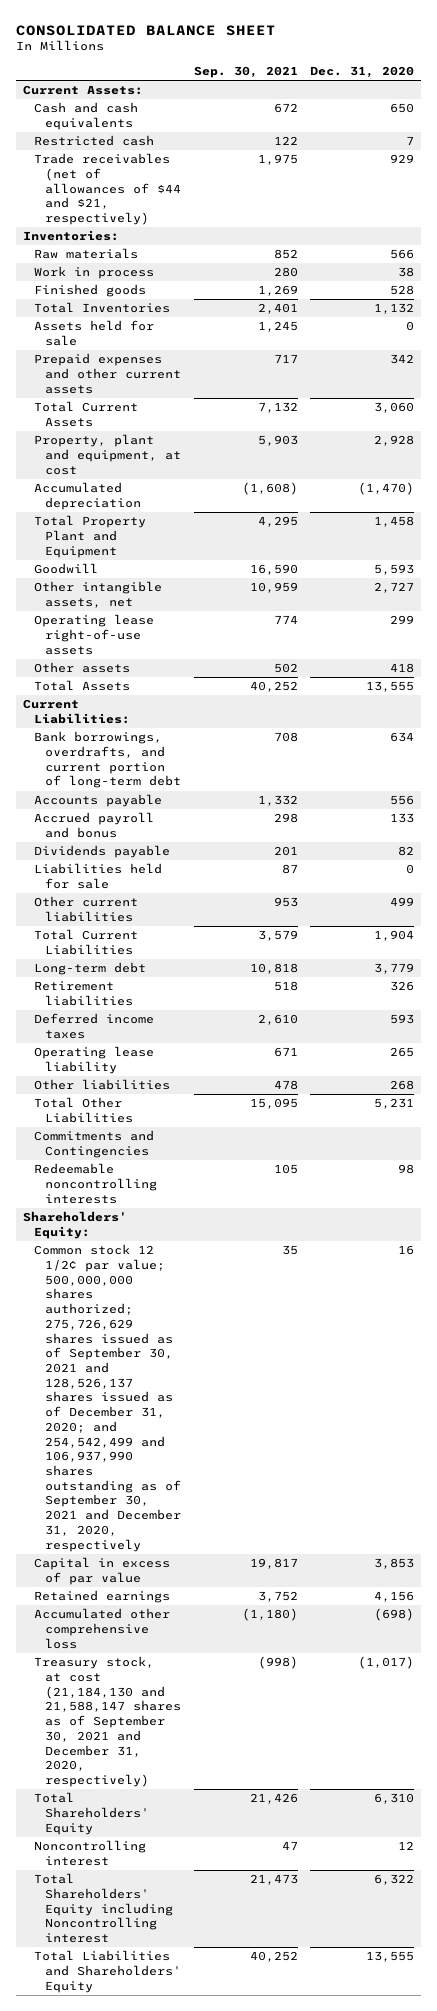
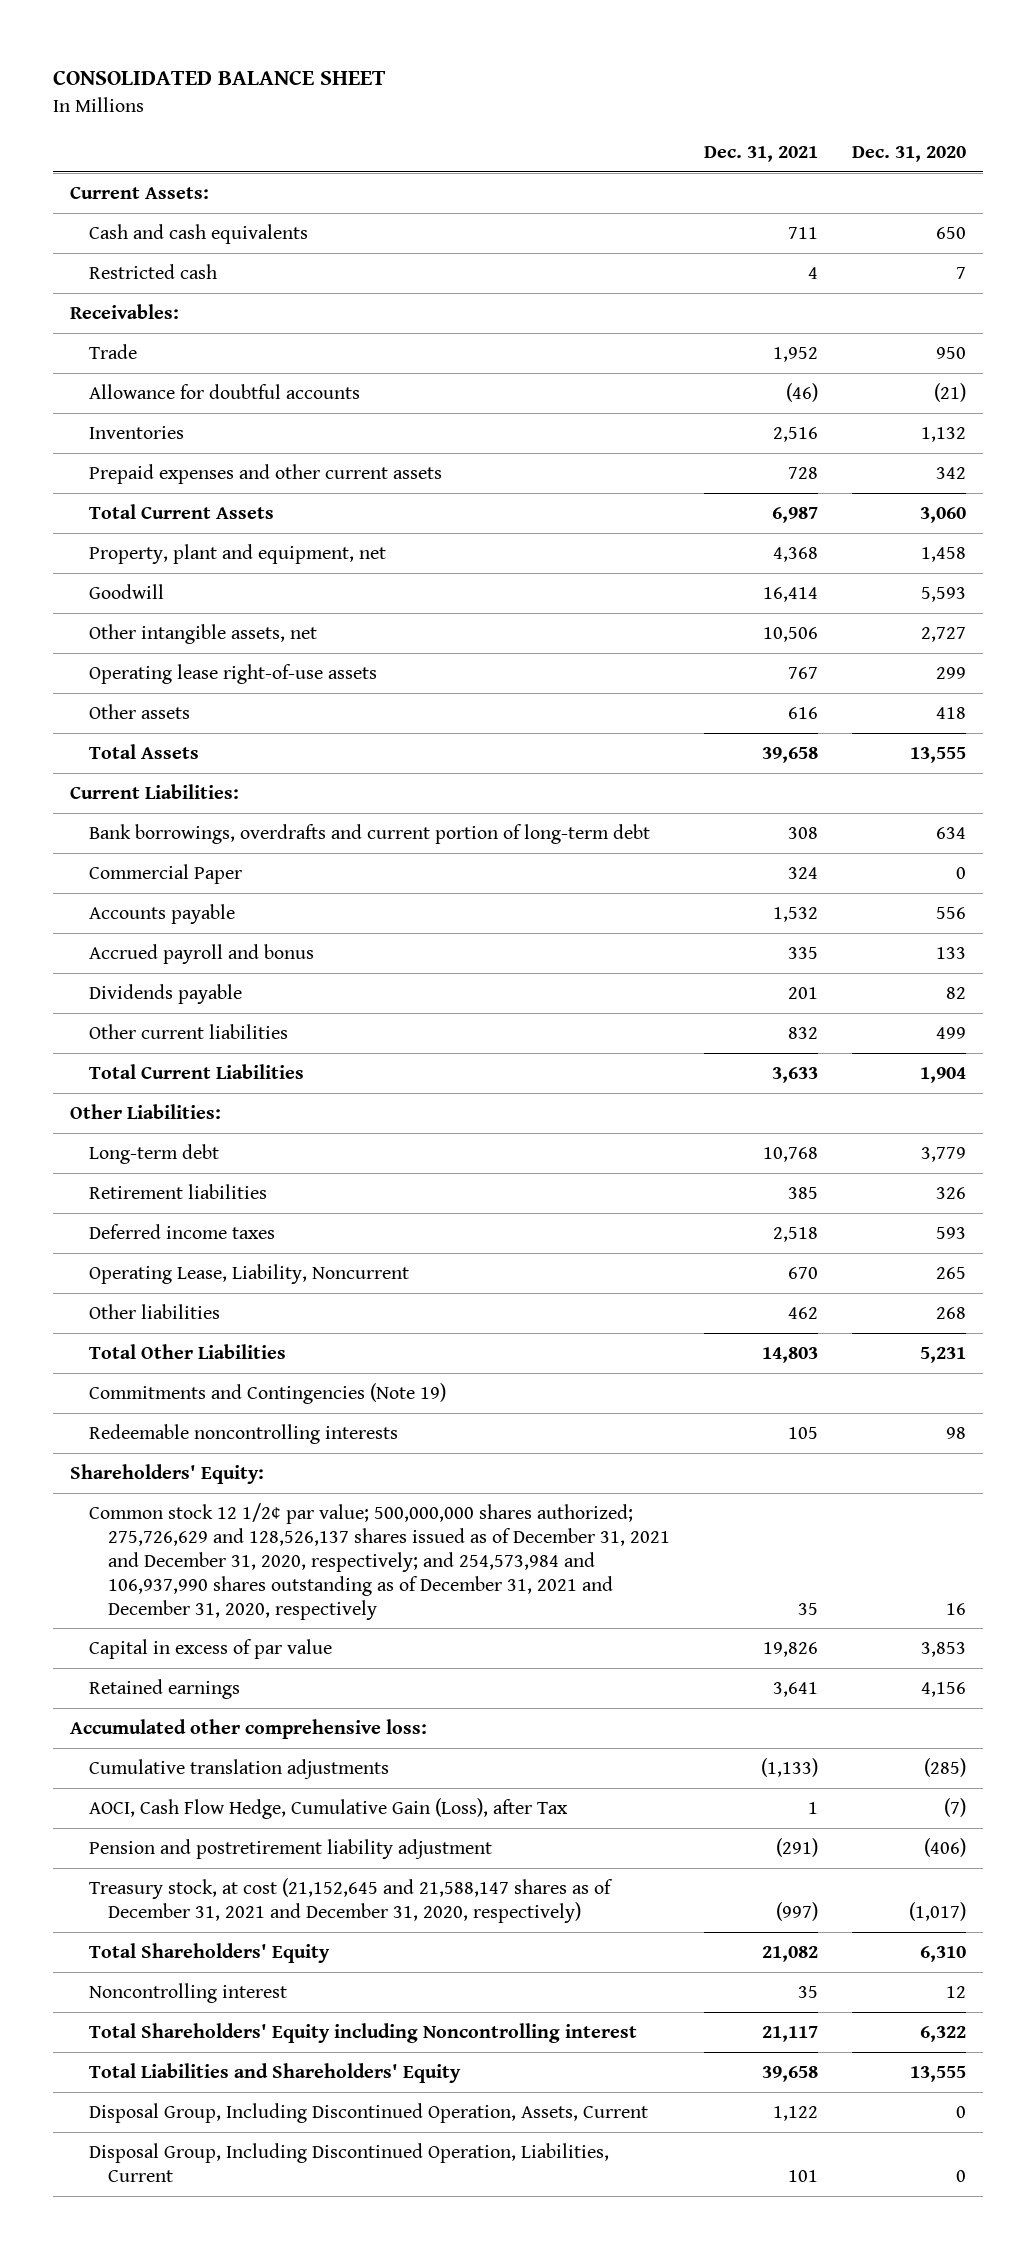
- | Sep. 30, 2021 | Dec. 31, 2020
+ | Dec. 31, 2021 | Dec. 31, 2020
- Trade receivables (net of allowances of $44 and $21, respectively) | 1,975 | 929
- Inventories:
- Raw materials | 852 | 566
- Work in process | 280 | 38
- Finished goods | 1,269 | 528
- Total Inventories | 2,401 | 1,132
- Assets held for sale | 1,245 | 0
+ Receivables:
+ Trade | 1,952 | 950
+ Allowance for doubtful accounts | (46) | (21)
+ Inventories | 2,516 | 1,132
- Property, plant and equipment, at cost | 5,903 | 2,928
- Accumulated depreciation | (1,608) | (1,470)
- Total Property Plant and Equipment | 4,295 | 1,458
+ Property, plant and equipment, net | 4,368 | 1,458
- Bank borrowings, overdrafts, and current portion of long-term debt | 708 | 634
+ Bank borrowings, overdrafts and current portion of long-term debt | 308 | 634
+ Commercial Paper | 324 | 0
- Liabilities held for sale | 87 | 0
+ Other Liabilities:
- Operating lease liability | 671 | 265
+ Operating Lease, Liability, Noncurrent | 670 | 265
- Commitments and Contingencies
+ Commitments and Contingencies (Note 19)
- Common stock 12 1/2¢ par value; 500,000,000 shares authorized; 275,726,629 shares issued as of September 30, 2021 and 128,526,137 shares issued as of December 31, 2020; and 254,542,499 and 106,937,990 shares outstanding as of September 30, 2021 and December 31, 2020, respectively | 35 | 16
+ Common stock 12 1/2¢ par value; 500,000,000 shares authorized; 275,726,629 and 128,526,137 shares issued as of December 31, 2021 and December 31, 2020, respectively; and 254,573,984 and 106,937,990 shares outstanding as of December 31, 2021 and December 31, 2020, respectively | 35 | 16
- Accumulated other comprehensive loss | (1,180) | (698)
- Treasury stock, at cost (21,184,130 and 21,588,147 shares as of September 30, 2021 and December 31, 2020, respectively) | (998) | (1,017)
+ Accumulated other comprehensive loss:
+ Cumulative translation adjustments | (1,133) | (285)
+ AOCI, Cash Flow Hedge, Cumulative Gain (Loss), after Tax | 1 | (7)
+ Pension and postretirement liability adjustment | (291) | (406)
+ Treasury stock, at cost (21,152,645 and 21,588,147 shares as of December 31, 2021 and December 31, 2020, respectively) | (997) | (1,017)
+ Disposal Group, Including Discontinued Operation, Assets, Current | 1,122 | 0
+ Disposal Group, Including Discontinued Operation, Liabilities, Current | 101 | 0

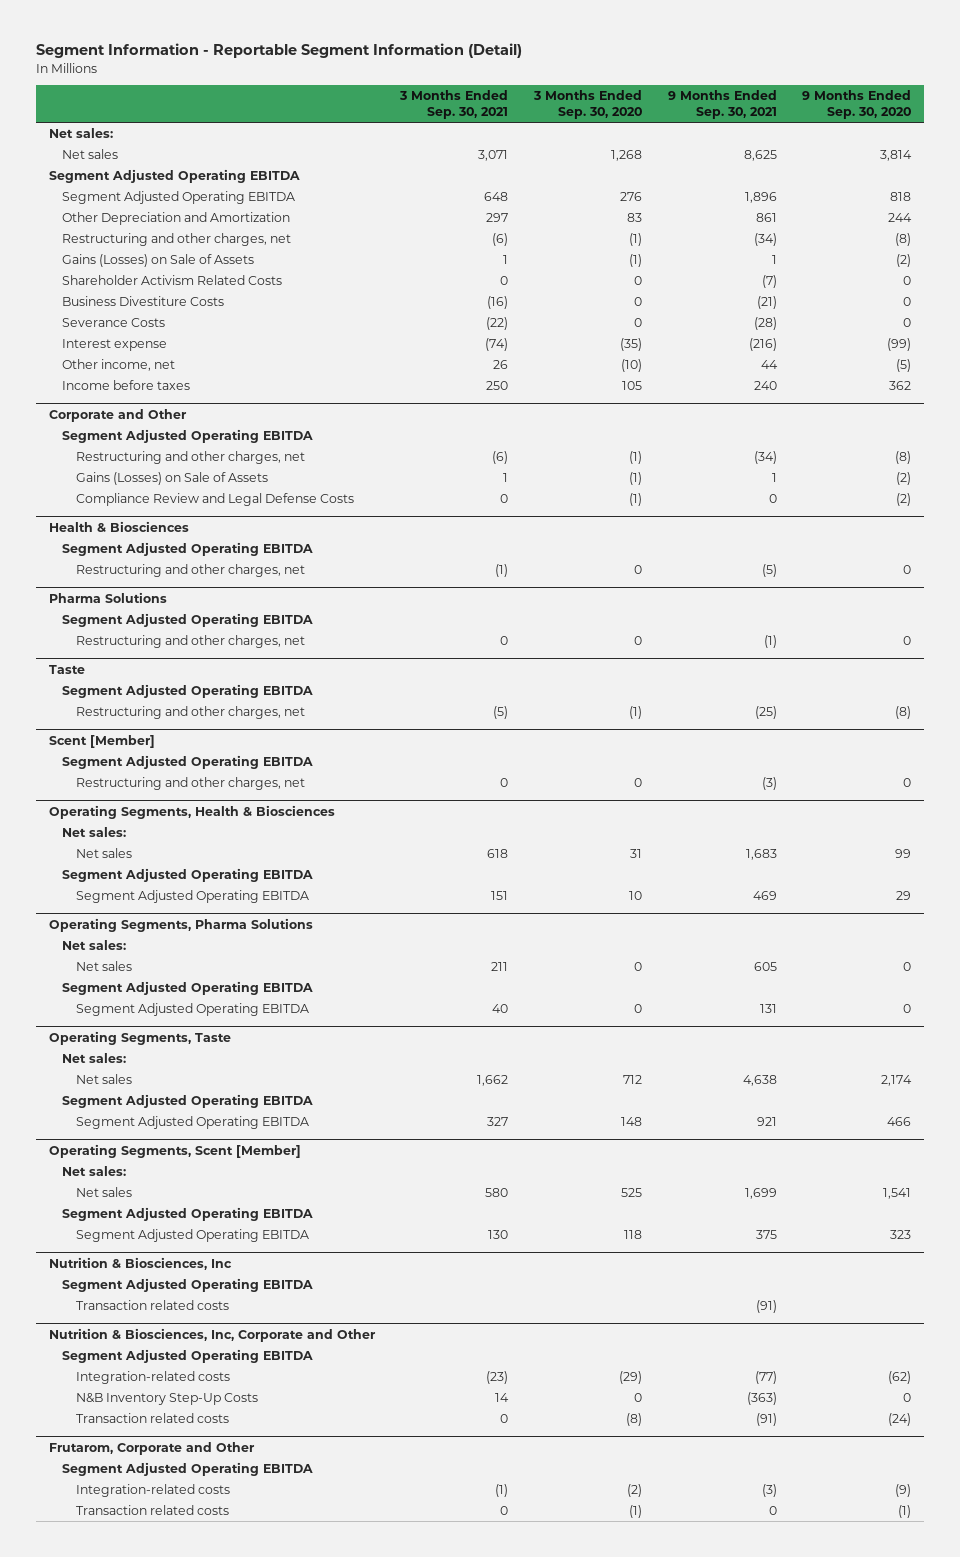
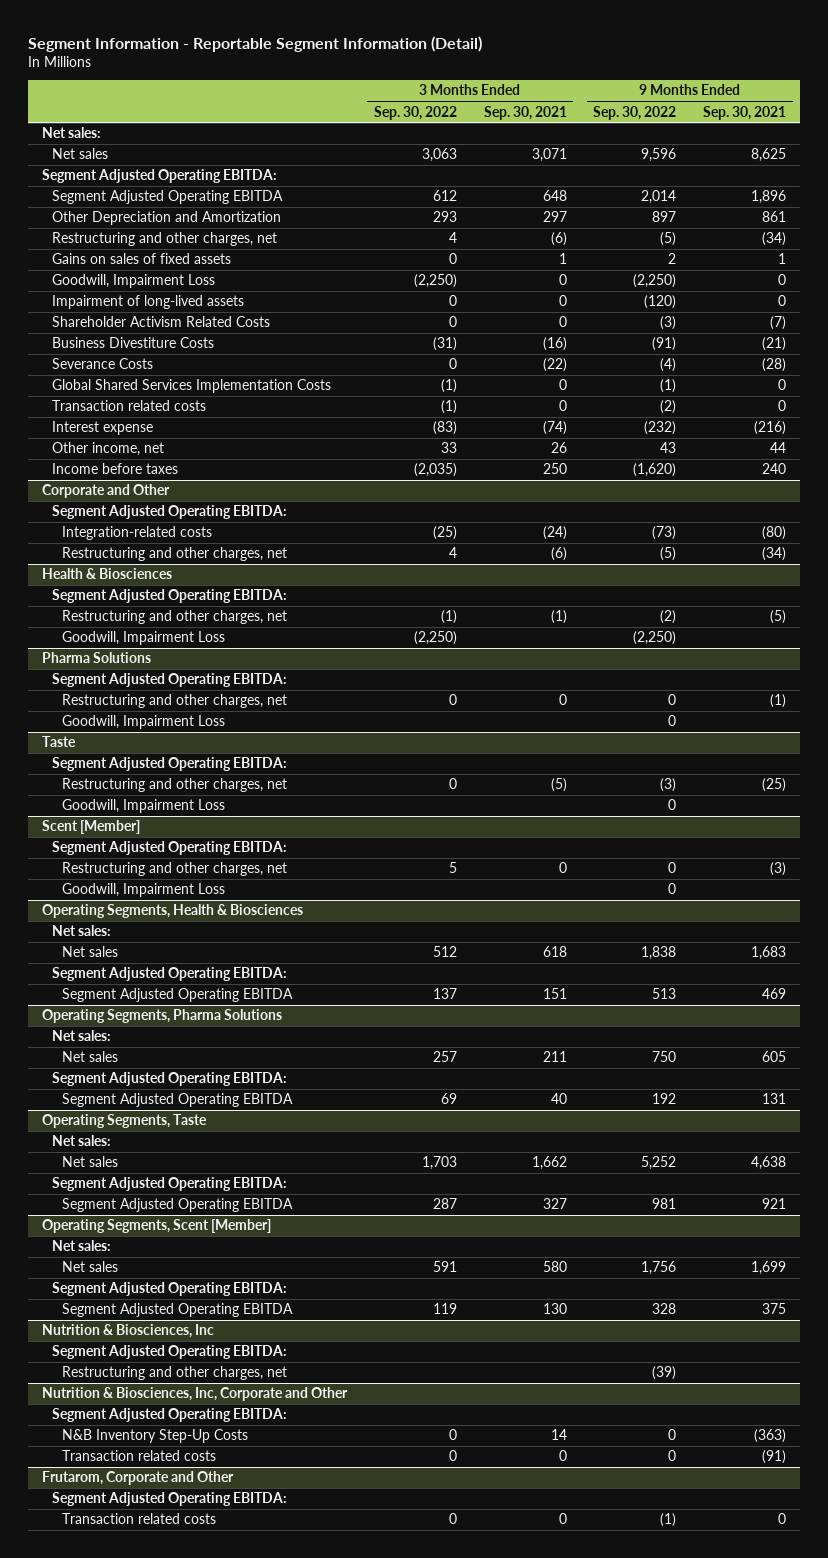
- | 3 Months Ended Sep. 30, 2021 | 3 Months Ended Sep. 30, 2020 | 9 Months Ended Sep. 30, 2021 | 9 Months Ended Sep. 30, 2020
+ | 3 Months Ended Sep. 30, 2022 | 3 Months Ended Sep. 30, 2021 | 9 Months Ended Sep. 30, 2022 | 9 Months Ended Sep. 30, 2021
- Segment Adjusted Operating EBITDA
+ Segment Adjusted Operating EBITDA:
- Gains (Losses) on Sale of Assets | 1 | (1) | 1 | (2)
+ Gains on sales of fixed assets | 0 | 1 | 2 | 1
+ Goodwill, Impairment Loss | (2,250) | 0 | (2,250) | 0
+ Impairment of long-lived assets | 0 | 0 | (120) | 0
+ Global Shared Services Implementation Costs | (1) | 0 | (1) | 0
+ Transaction related costs | (1) | 0 | (2) | 0
@ Corporate and Other
- Segment Adjusted Operating EBITDA
+ Segment Adjusted Operating EBITDA:
+ Integration-related costs | (25) | (24) | (73) | (80)
- Gains (Losses) on Sale of Assets | 1 | (1) | 1 | (2)
- Compliance Review and Legal Defense Costs | 0 | (1) | 0 | (2)
@ Health & Biosciences
- Segment Adjusted Operating EBITDA
+ Segment Adjusted Operating EBITDA:
+ Goodwill, Impairment Loss | (2,250) | | (2,250) |
@ Pharma Solutions
- Segment Adjusted Operating EBITDA
+ Segment Adjusted Operating EBITDA:
+ Goodwill, Impairment Loss | | | 0 |
@ Taste
- Segment Adjusted Operating EBITDA
+ Segment Adjusted Operating EBITDA:
+ Goodwill, Impairment Loss | | | 0 |
@ Scent [Member]
- Segment Adjusted Operating EBITDA
+ Segment Adjusted Operating EBITDA:
+ Goodwill, Impairment Loss | | | 0 |
@ Operating Segments, Health & Biosciences
- Segment Adjusted Operating EBITDA
+ Segment Adjusted Operating EBITDA:
@ Operating Segments, Pharma Solutions
- Segment Adjusted Operating EBITDA
+ Segment Adjusted Operating EBITDA:
@ Operating Segments, Taste
- Segment Adjusted Operating EBITDA
+ Segment Adjusted Operating EBITDA:
@ Operating Segments, Scent [Member]
- Segment Adjusted Operating EBITDA
+ Segment Adjusted Operating EBITDA:
@ Nutrition & Biosciences, Inc
- Segment Adjusted Operating EBITDA
- Transaction related costs | | | (91) |
+ Segment Adjusted Operating EBITDA:
+ Restructuring and other charges, net | | | (39) |
@ Nutrition & Biosciences, Inc, Corporate and Other
- Segment Adjusted Operating EBITDA
- Integration-related costs | (23) | (29) | (77) | (62)
+ Segment Adjusted Operating EBITDA:
@ Frutarom, Corporate and Other
- Segment Adjusted Operating EBITDA
- Integration-related costs | (1) | (2) | (3) | (9)
+ Segment Adjusted Operating EBITDA:

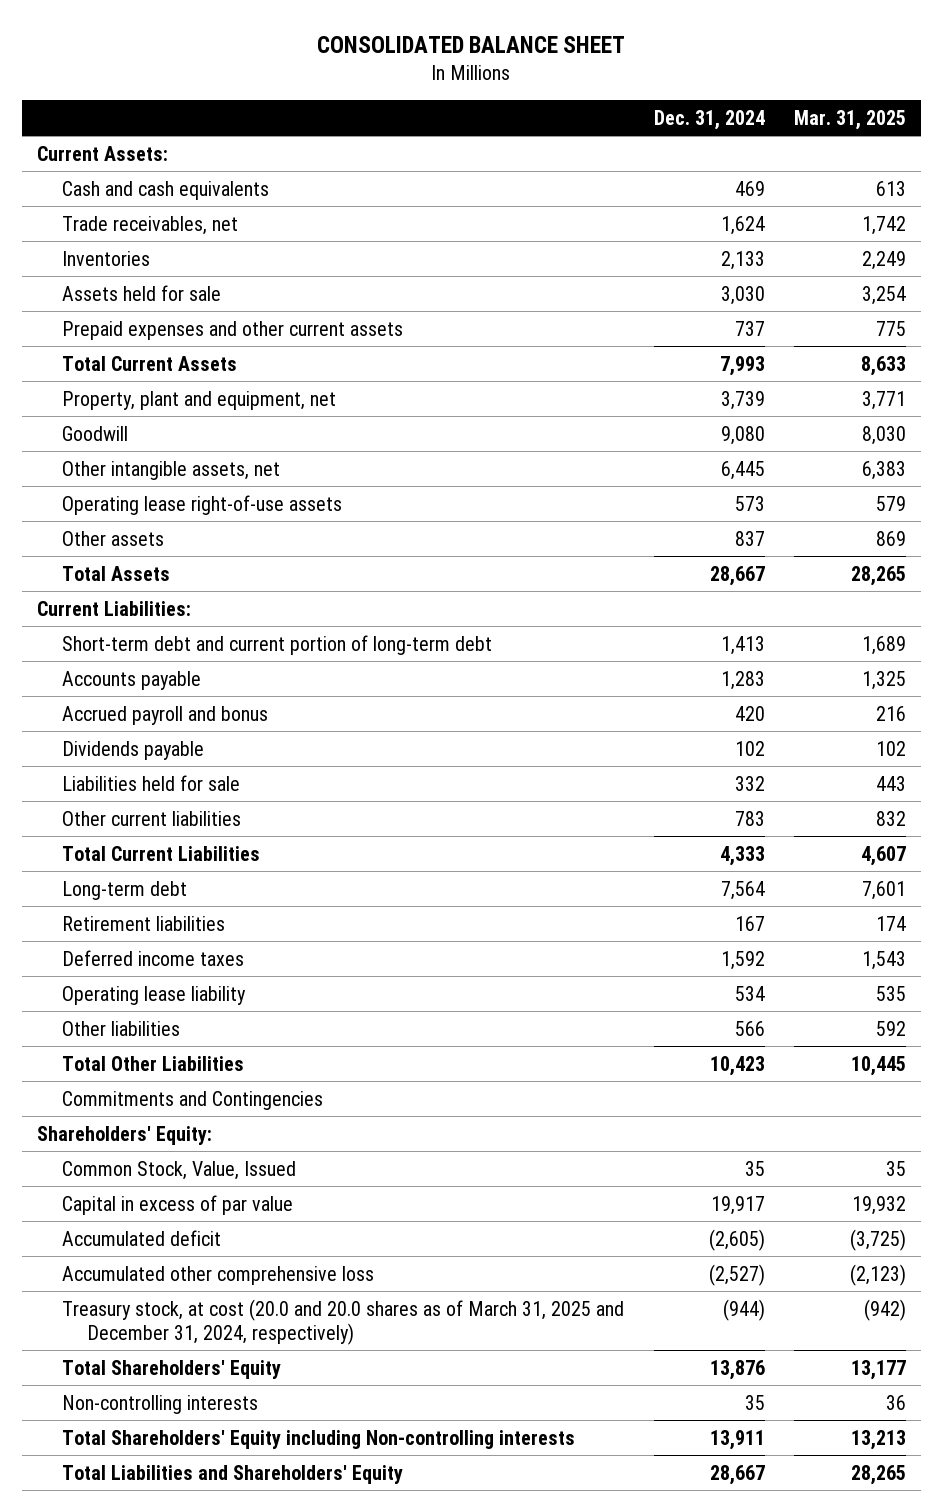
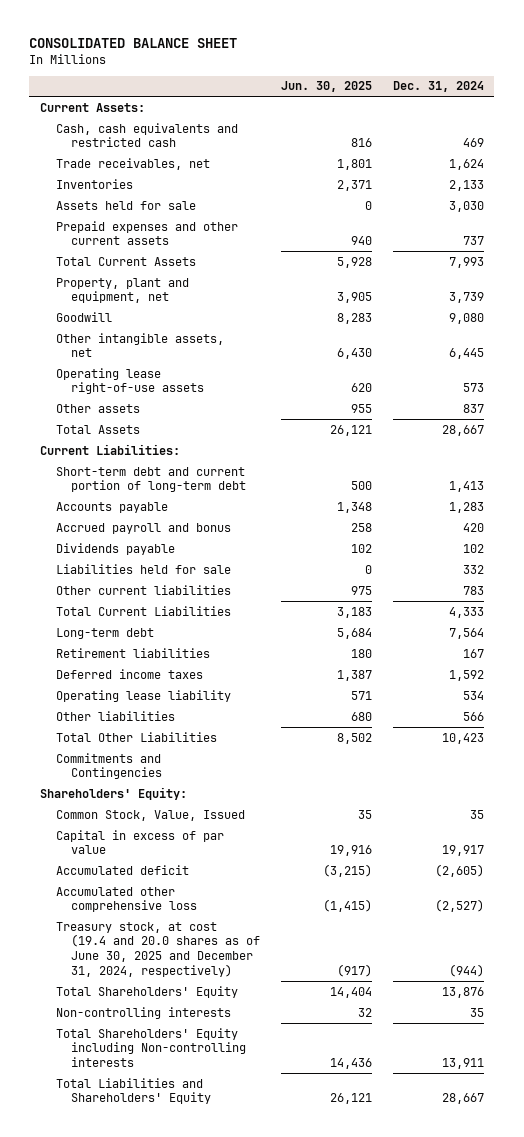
- | Dec. 31, 2024 | Mar. 31, 2025
+ | Jun. 30, 2025 | Dec. 31, 2024
- Cash and cash equivalents | 469 | 613
+ Cash, cash equivalents and restricted cash | 816 | 469
- Treasury stock, at cost (20.0 and 20.0 shares as of March 31, 2025 and December 31, 2024, respectively) | (944) | (942)
+ Treasury stock, at cost (19.4 and 20.0 shares as of June 30, 2025 and December 31, 2024, respectively) | (917) | (944)

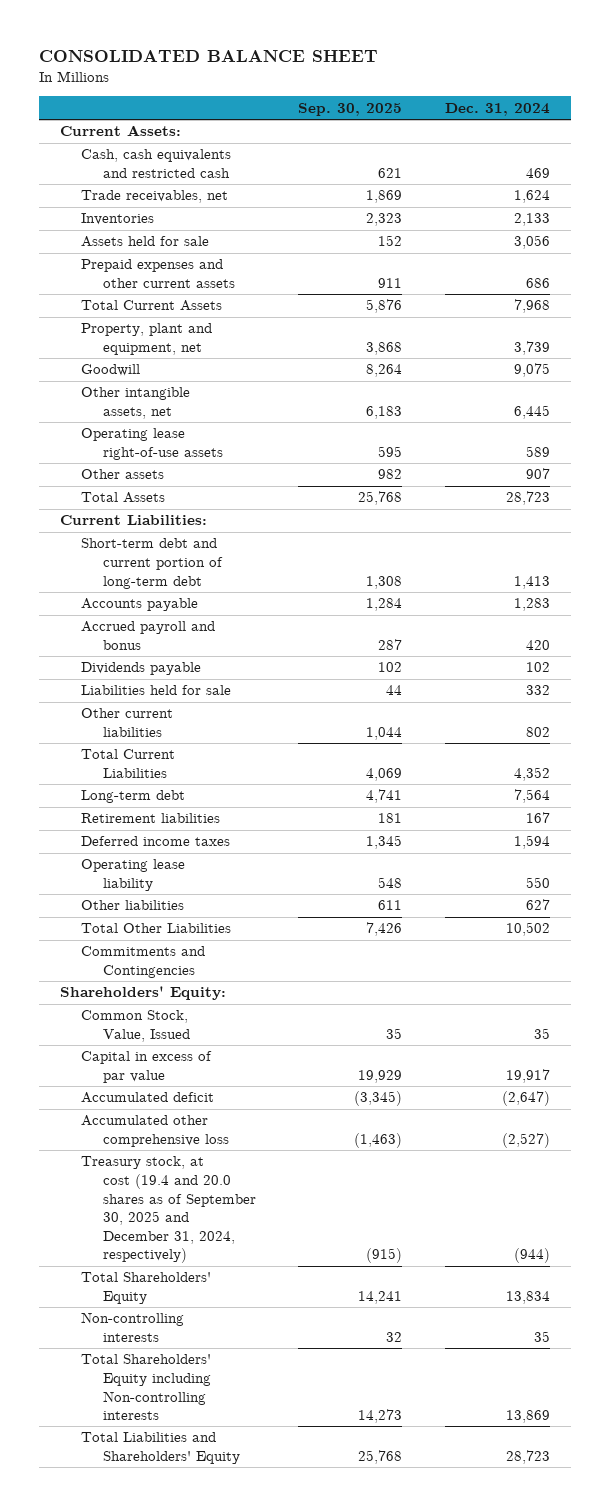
- | Jun. 30, 2025 | Dec. 31, 2024
+ | Sep. 30, 2025 | Dec. 31, 2024
- Assets held for sale | 0 | 3,030
- Prepaid expenses and other current assets | 940 | 737
- Total Current Assets | 5,928 | 7,993
+ Assets held for sale | 152 | 3,056
+ Prepaid expenses and other current assets | 911 | 686
+ Total Current Assets | 5,876 | 7,968
- Goodwill | 8,283 | 9,080
+ Goodwill | 8,264 | 9,075
- Operating lease right-of-use assets | 620 | 573
- Other assets | 955 | 837
- Total Assets | 26,121 | 28,667
+ Operating lease right-of-use assets | 595 | 589
+ Other assets | 982 | 907
+ Total Assets | 25,768 | 28,723
- Other current liabilities | 975 | 783
- Total Current Liabilities | 3,183 | 4,333
+ Other current liabilities | 1,044 | 802
+ Total Current Liabilities | 4,069 | 4,352
- Deferred income taxes | 1,387 | 1,592
- Operating lease liability | 571 | 534
- Other liabilities | 680 | 566
- Total Other Liabilities | 8,502 | 10,423
+ Deferred income taxes | 1,345 | 1,594
+ Operating lease liability | 548 | 550
+ Other liabilities | 611 | 627
+ Total Other Liabilities | 7,426 | 10,502
- Accumulated deficit | (3,215) | (2,605)
+ Accumulated deficit | (3,345) | (2,647)
- Treasury stock, at cost (19.4 and 20.0 shares as of June 30, 2025 and December 31, 2024, respectively) | (917) | (944)
- Total Shareholders' Equity | 14,404 | 13,876
+ Treasury stock, at cost (19.4 and 20.0 shares as of September 30, 2025 and December 31, 2024, respectively) | (915) | (944)
+ Total Shareholders' Equity | 14,241 | 13,834
- Total Shareholders' Equity including Non-controlling interests | 14,436 | 13,911
- Total Liabilities and Shareholders' Equity | 26,121 | 28,667
+ Total Shareholders' Equity including Non-controlling interests | 14,273 | 13,869
+ Total Liabilities and Shareholders' Equity | 25,768 | 28,723

